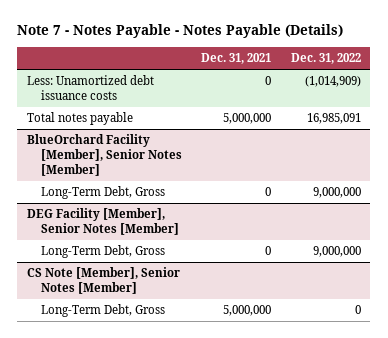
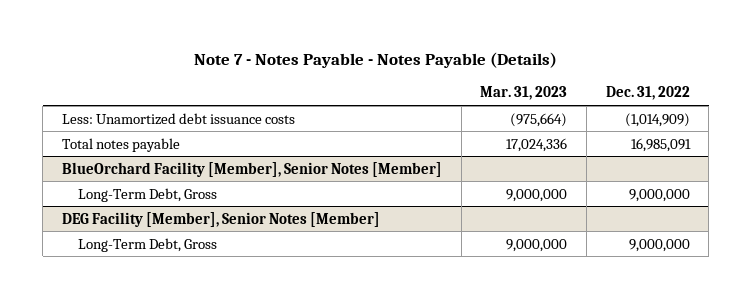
- | Dec. 31, 2021 | Dec. 31, 2022
+ | Mar. 31, 2023 | Dec. 31, 2022
- CS Note [Member], Senior Notes [Member]
- Long-Term Debt, Gross | 5,000,000 | 0

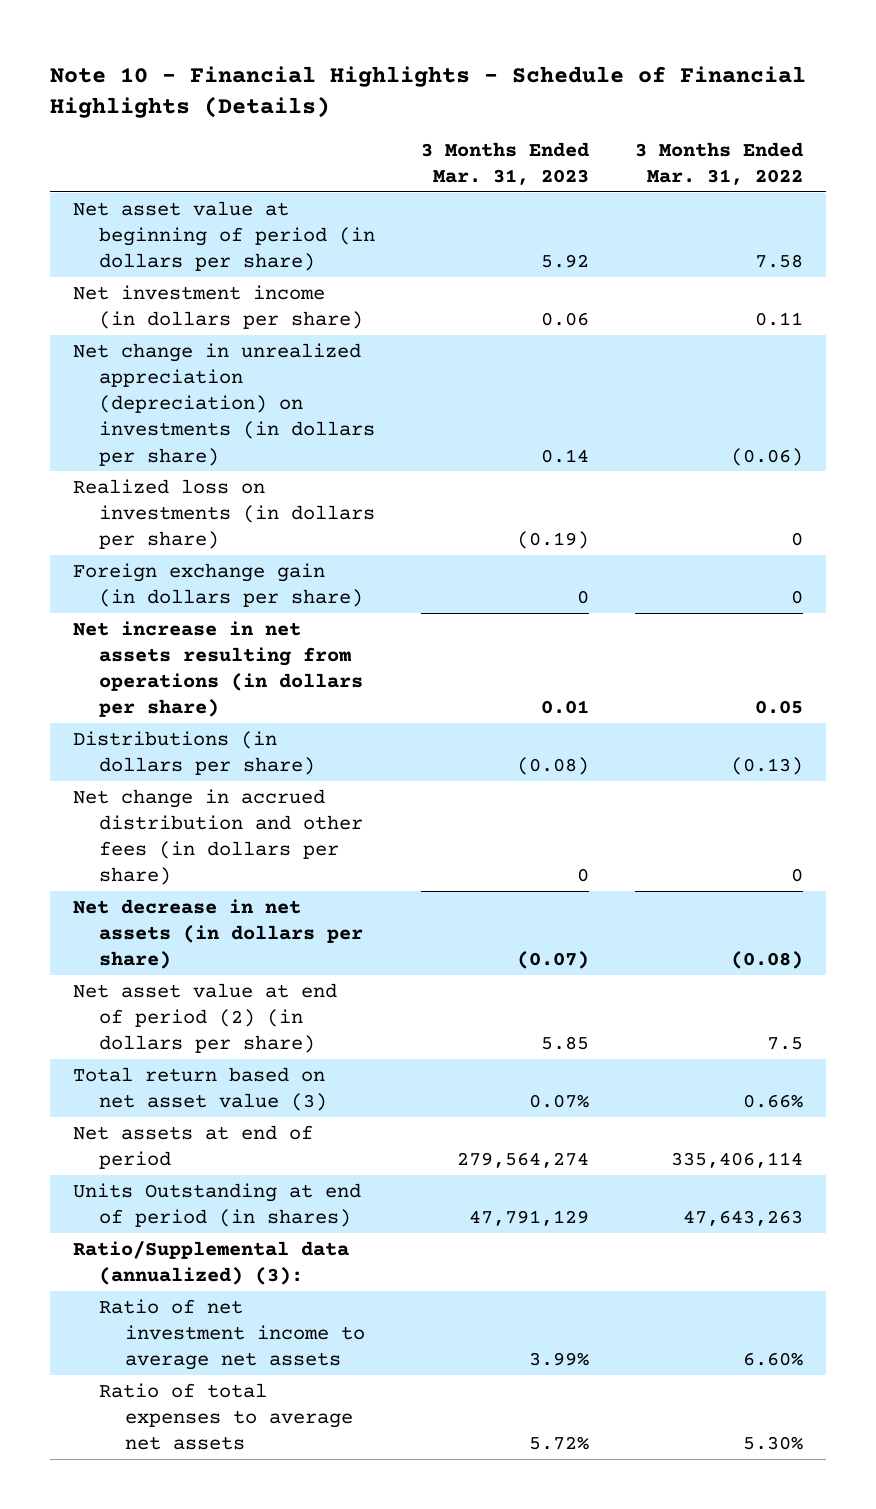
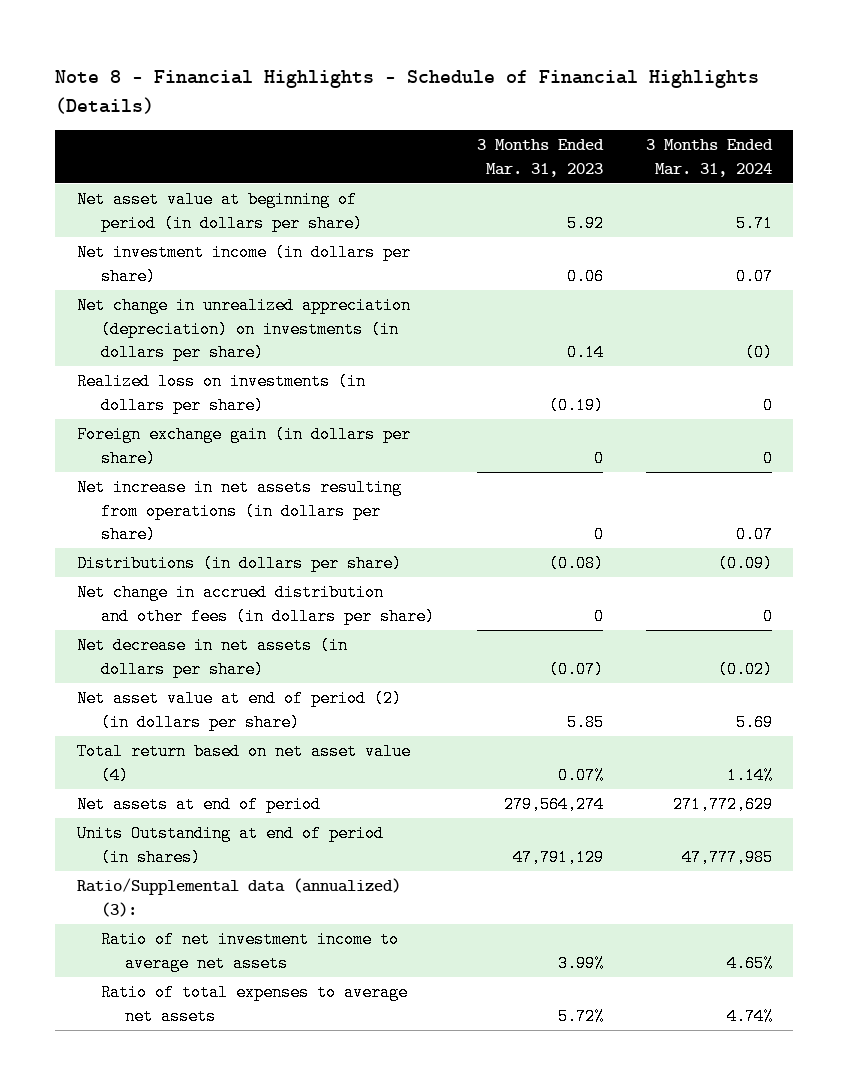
- Note 10 - Financial Highlights - Schedule of Financial Highlights (Details)
+ Note 8 - Financial Highlights - Schedule of Financial Highlights (Details)
- | 3 Months Ended Mar. 31, 2023 | 3 Months Ended Mar. 31, 2022
+ | 3 Months Ended Mar. 31, 2023 | 3 Months Ended Mar. 31, 2024
- Net increase in net assets resulting from operations (in dollars per share) | 0.01 | 0.05
+ Net increase in net assets resulting from operations (in dollars per share) | 0 | 0.07
- Total return based on net asset value (3) | 0.07% | 0.66%
+ Total return based on net asset value (4) | 0.07% | 1.14%

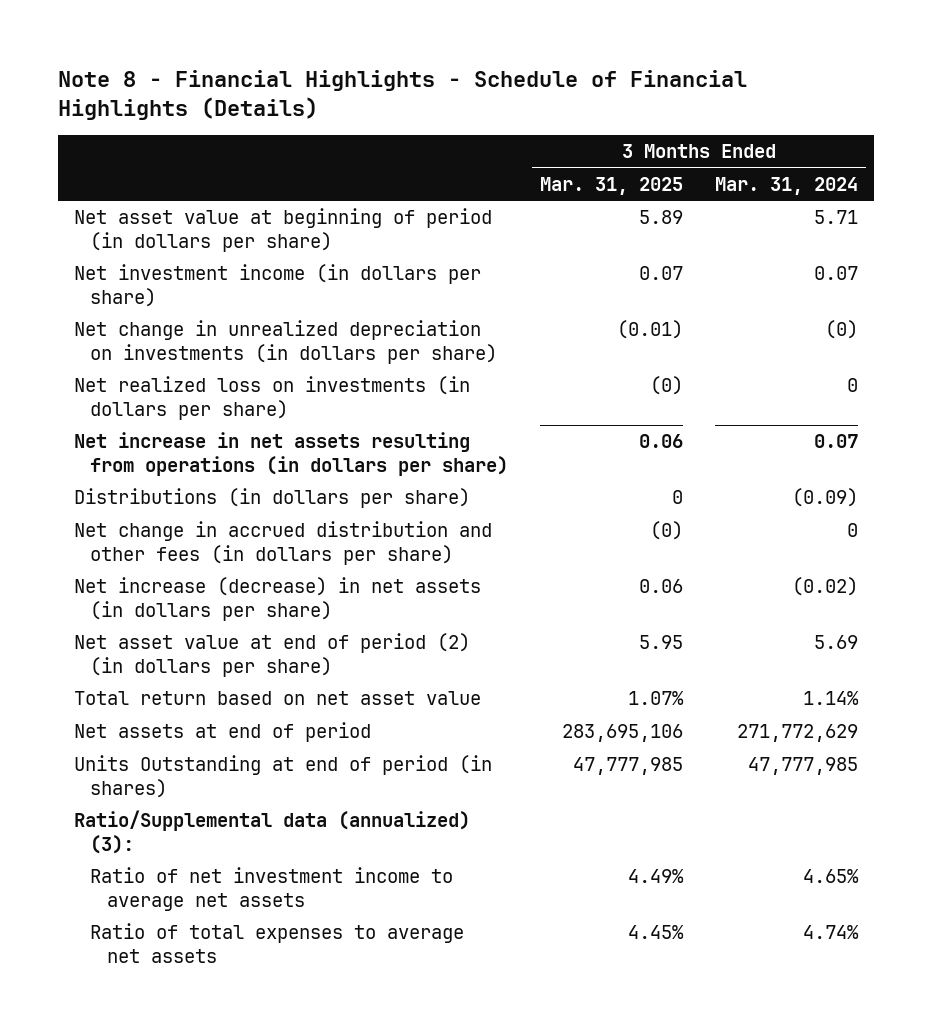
- | 3 Months Ended Mar. 31, 2023 | 3 Months Ended Mar. 31, 2024
+ | 3 Months Ended Mar. 31, 2025 | 3 Months Ended Mar. 31, 2024
- Net change in unrealized appreciation (depreciation) on investments (in dollars per share) | 0.14 | (0)
- Realized loss on investments (in dollars per share) | (0.19) | 0
- Foreign exchange gain (in dollars per share) | 0 | 0
+ Net change in unrealized depreciation on investments (in dollars per share) | (0.01) | (0)
+ Net realized loss on investments (in dollars per share) | (0) | 0
- Net decrease in net assets (in dollars per share) | (0.07) | (0.02)
+ Net increase (decrease) in net assets (in dollars per share) | 0.06 | (0.02)
- Total return based on net asset value (4) | 0.07% | 1.14%
+ Total return based on net asset value | 1.07% | 1.14%

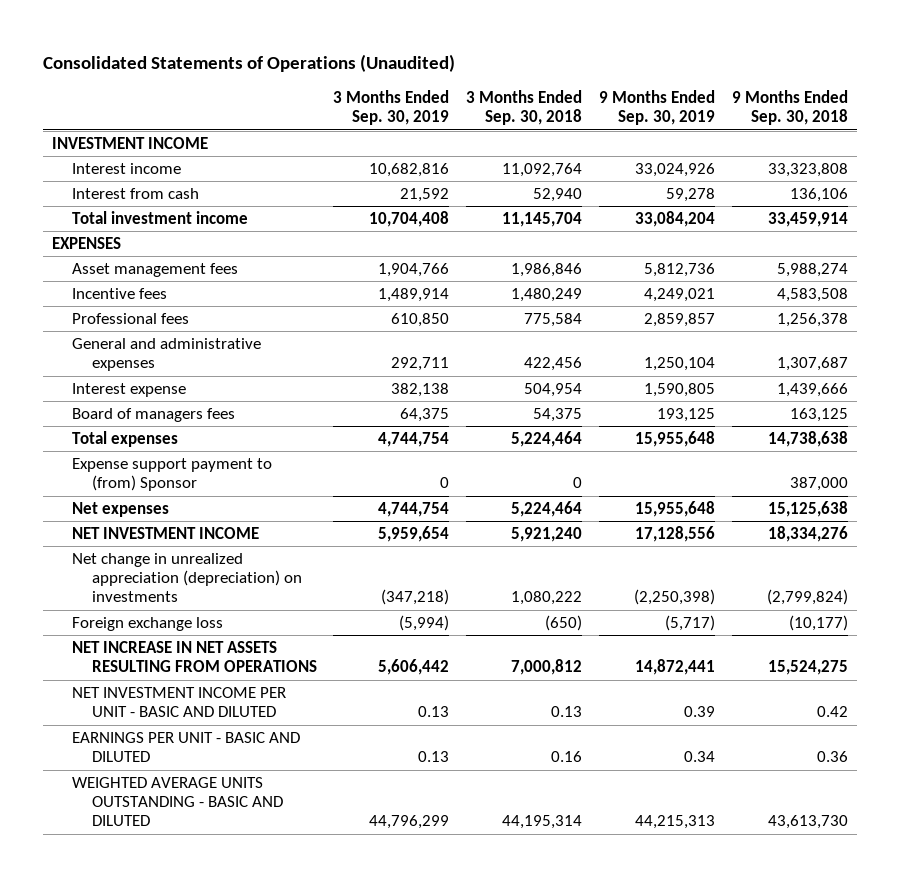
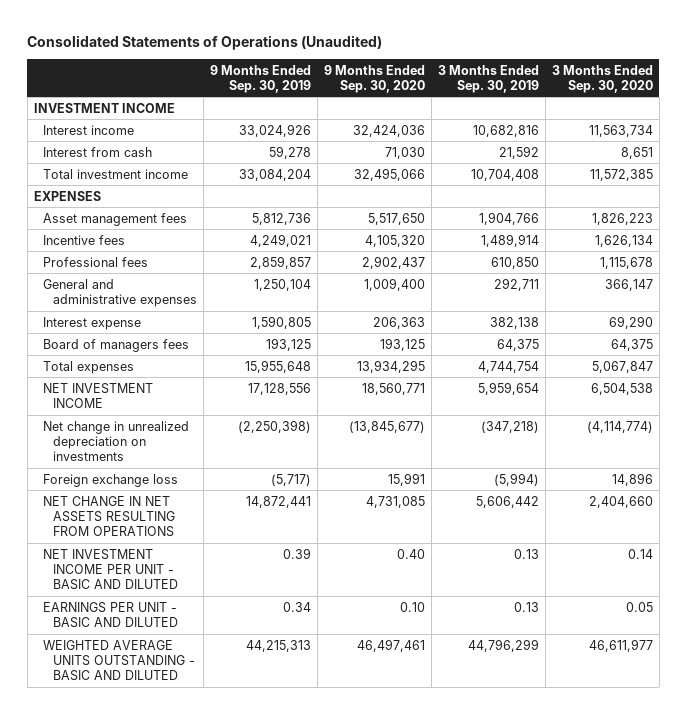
- | 3 Months Ended Sep. 30, 2019 | 3 Months Ended Sep. 30, 2018 | 9 Months Ended Sep. 30, 2019 | 9 Months Ended Sep. 30, 2018
+ | 9 Months Ended Sep. 30, 2019 | 9 Months Ended Sep. 30, 2020 | 3 Months Ended Sep. 30, 2019 | 3 Months Ended Sep. 30, 2020
- Expense support payment to (from) Sponsor | 0 | 0 | | 387,000
- Net expenses | 4,744,754 | 5,224,464 | 15,955,648 | 15,125,638
- Net change in unrealized appreciation (depreciation) on investments | (347,218) | 1,080,222 | (2,250,398) | (2,799,824)
+ Net change in unrealized depreciation on investments | (2,250,398) | (13,845,677) | (347,218) | (4,114,774)
- NET INCREASE IN NET ASSETS RESULTING FROM OPERATIONS | 5,606,442 | 7,000,812 | 14,872,441 | 15,524,275
+ NET CHANGE IN NET ASSETS RESULTING FROM OPERATIONS | 14,872,441 | 4,731,085 | 5,606,442 | 2,404,660

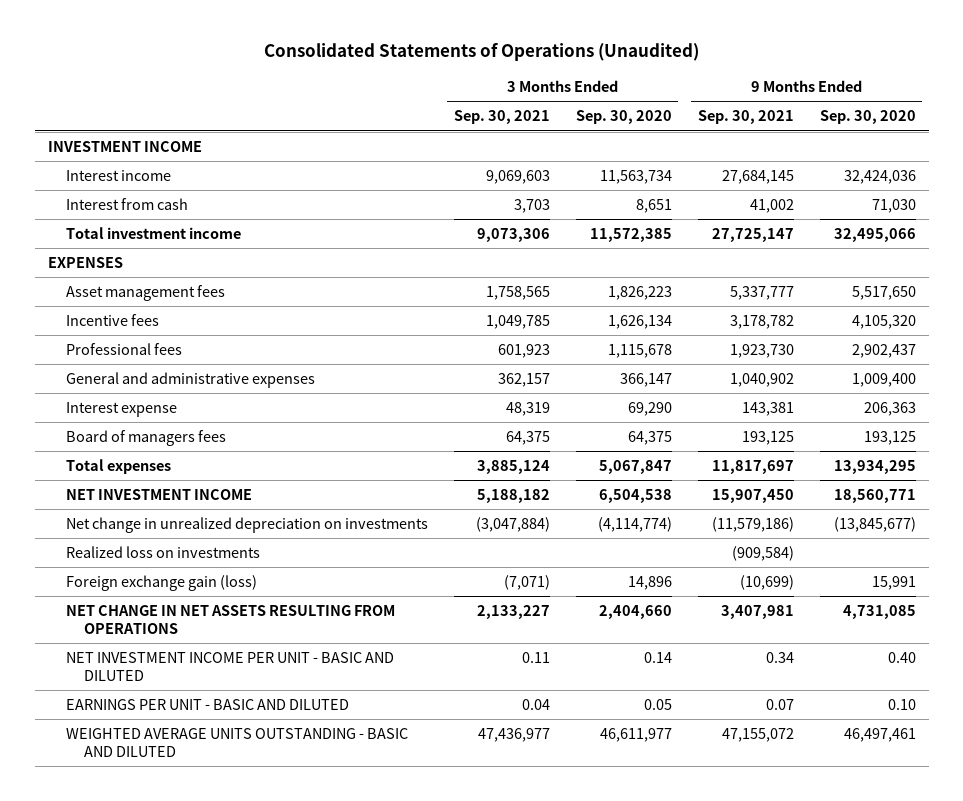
- | 9 Months Ended Sep. 30, 2019 | 9 Months Ended Sep. 30, 2020 | 3 Months Ended Sep. 30, 2019 | 3 Months Ended Sep. 30, 2020
+ | 3 Months Ended Sep. 30, 2021 | 3 Months Ended Sep. 30, 2020 | 9 Months Ended Sep. 30, 2021 | 9 Months Ended Sep. 30, 2020
- Foreign exchange loss | (5,717) | 15,991 | (5,994) | 14,896
+ Realized loss on investments | | | (909,584) |
+ Foreign exchange gain (loss) | (7,071) | 14,896 | (10,699) | 15,991

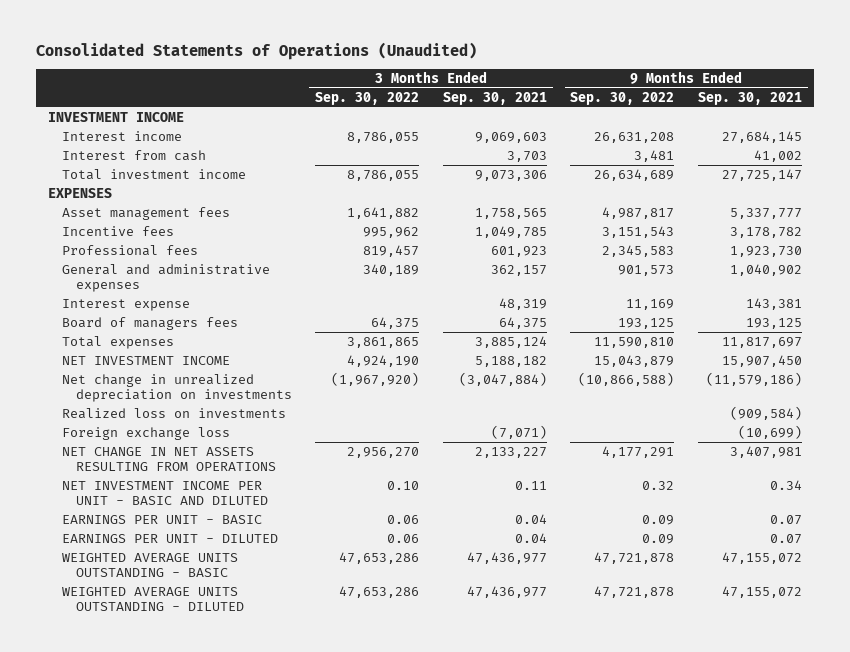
- | 3 Months Ended Sep. 30, 2021 | 3 Months Ended Sep. 30, 2020 | 9 Months Ended Sep. 30, 2021 | 9 Months Ended Sep. 30, 2020
+ | 3 Months Ended Sep. 30, 2022 | 3 Months Ended Sep. 30, 2021 | 9 Months Ended Sep. 30, 2022 | 9 Months Ended Sep. 30, 2021
- Foreign exchange gain (loss) | (7,071) | 14,896 | (10,699) | 15,991
+ Foreign exchange loss | | (7,071) | | (10,699)
- EARNINGS PER UNIT - BASIC AND DILUTED | 0.04 | 0.05 | 0.07 | 0.10
- WEIGHTED AVERAGE UNITS OUTSTANDING - BASIC AND DILUTED | 47,436,977 | 46,611,977 | 47,155,072 | 46,497,461
+ EARNINGS PER UNIT - BASIC | 0.06 | 0.04 | 0.09 | 0.07
+ EARNINGS PER UNIT - DILUTED | 0.06 | 0.04 | 0.09 | 0.07
+ WEIGHTED AVERAGE UNITS OUTSTANDING - BASIC | 47,653,286 | 47,436,977 | 47,721,878 | 47,155,072
+ WEIGHTED AVERAGE UNITS OUTSTANDING - DILUTED | 47,653,286 | 47,436,977 | 47,721,878 | 47,155,072

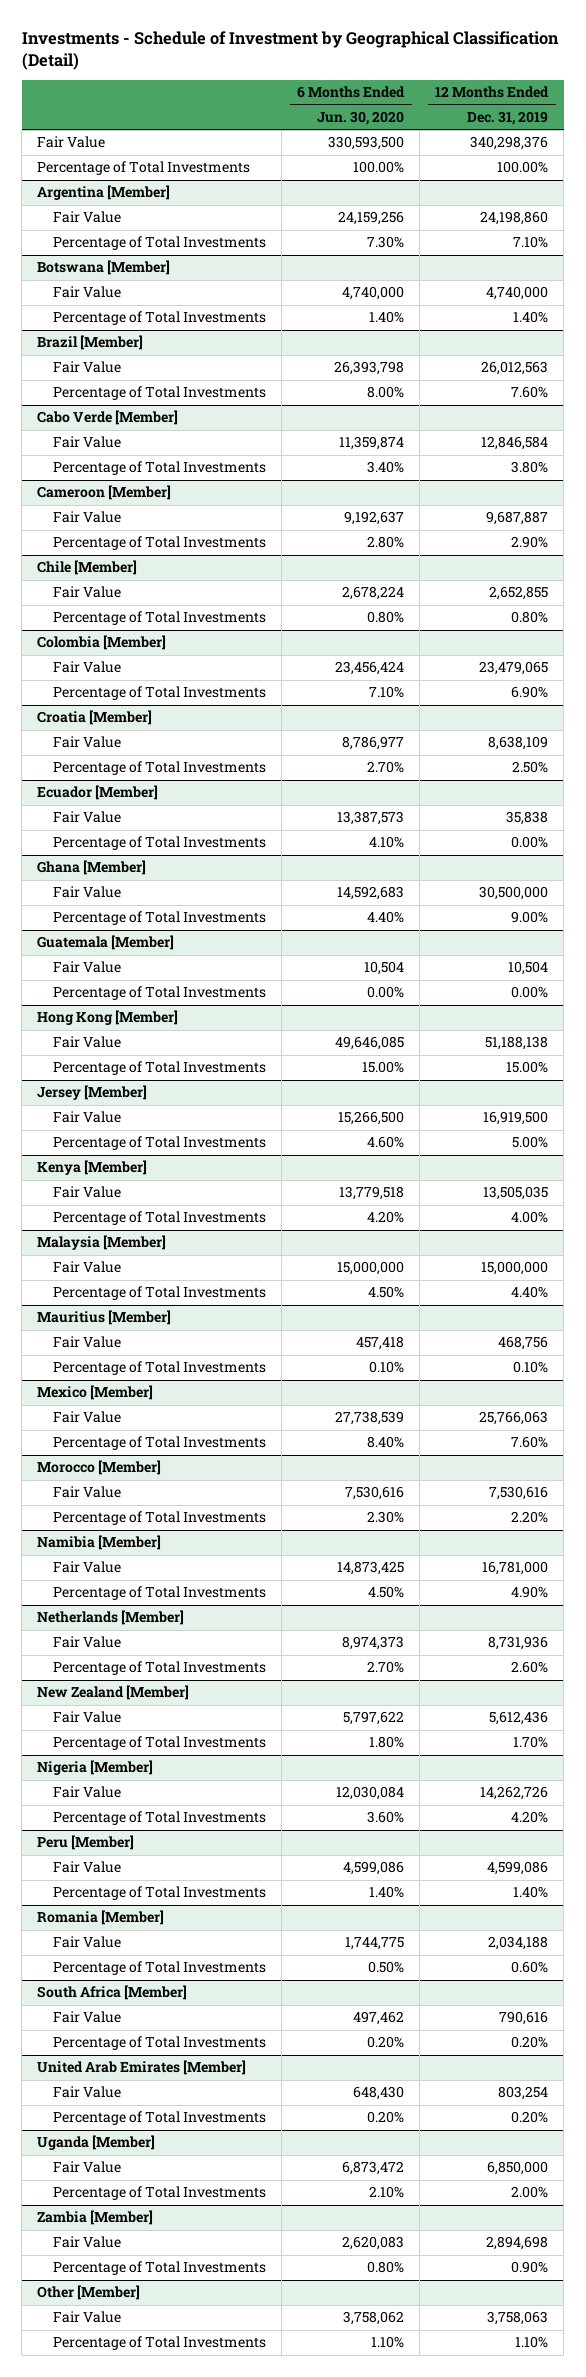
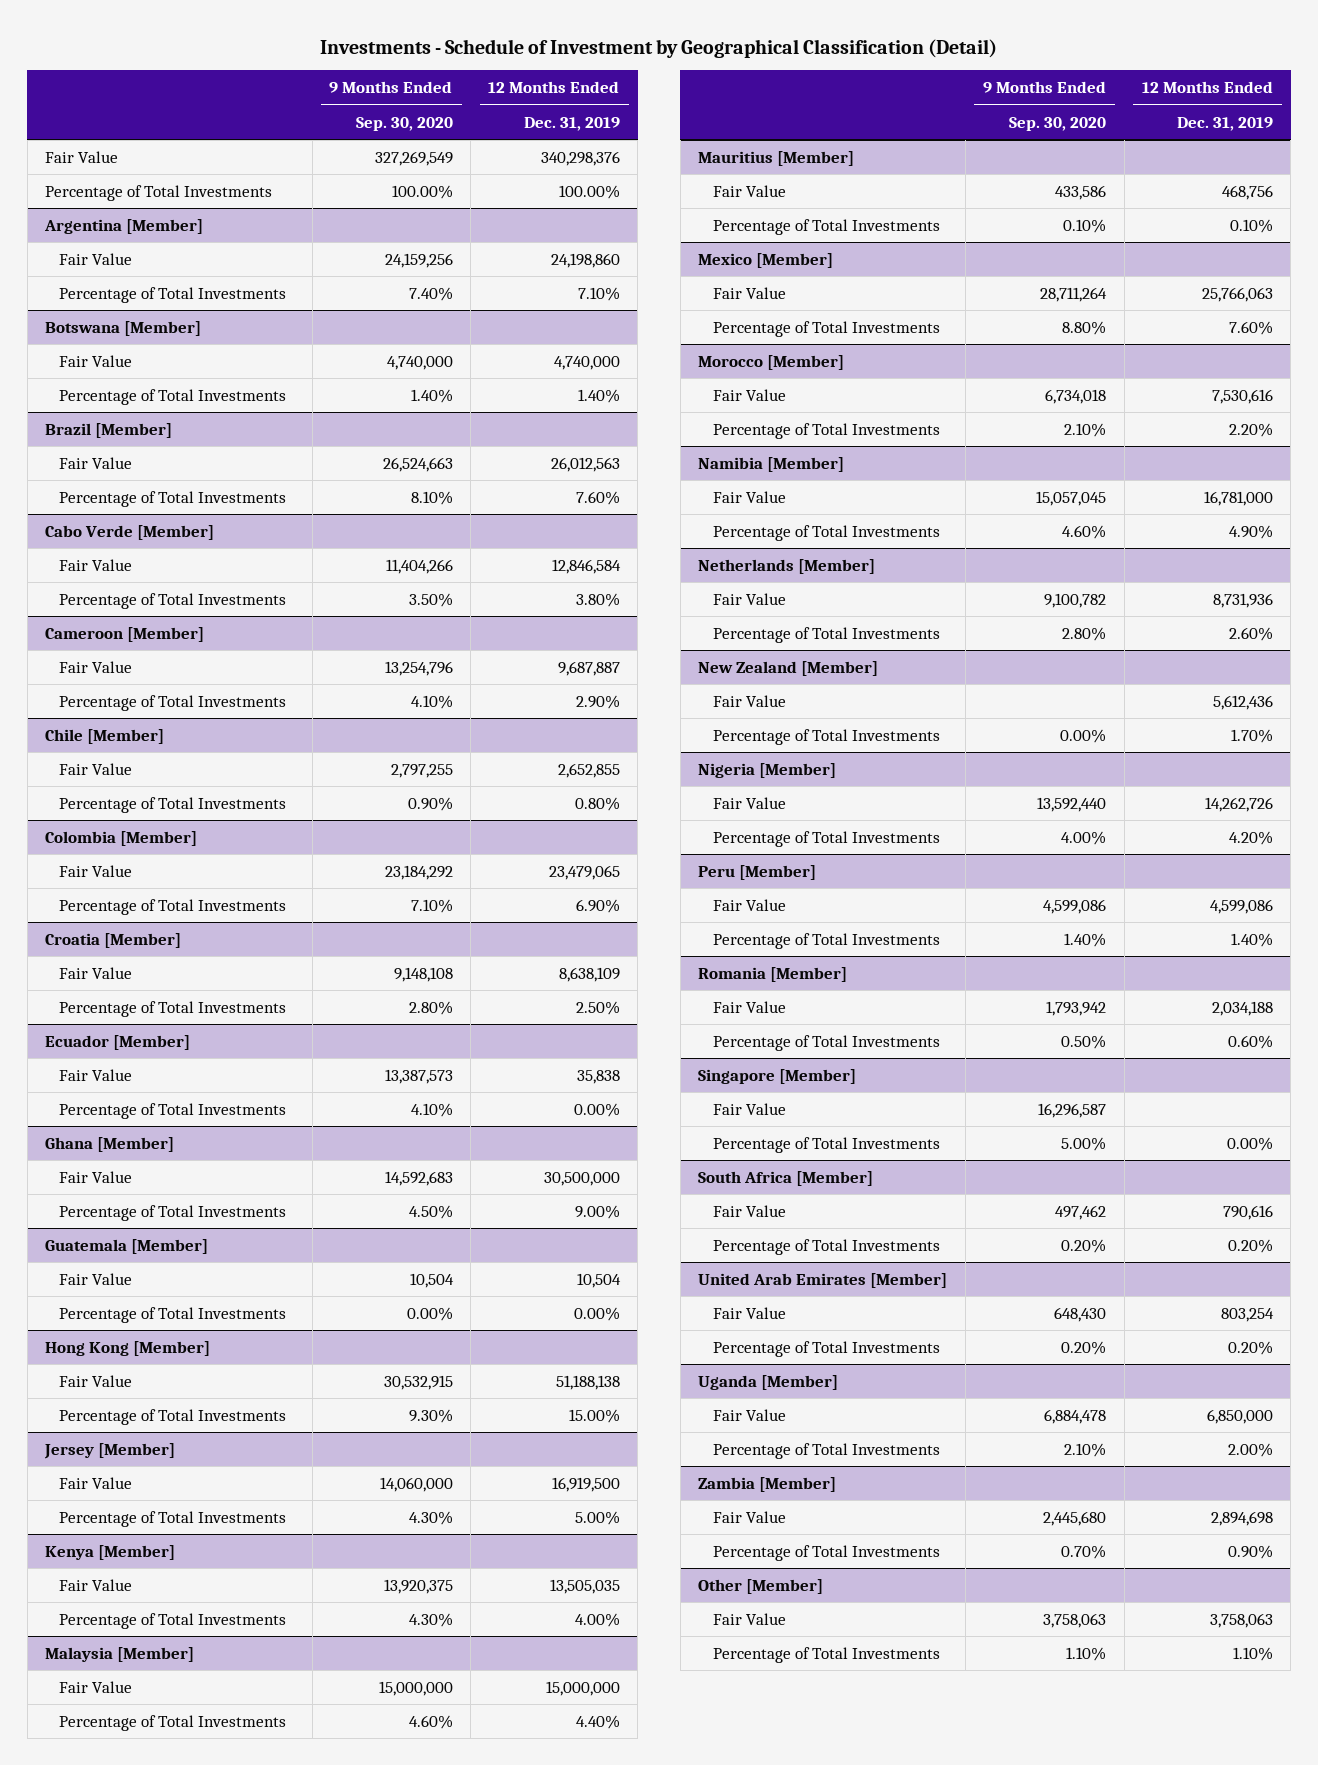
- | 6 Months Ended Jun. 30, 2020 | 12 Months Ended Dec. 31, 2019
+ | 9 Months Ended Sep. 30, 2020 | 12 Months Ended Dec. 31, 2019
+ Singapore [Member]
+ Fair Value | 16,296,587 |
+ Percentage of Total Investments | 5.00% | 0.00%

